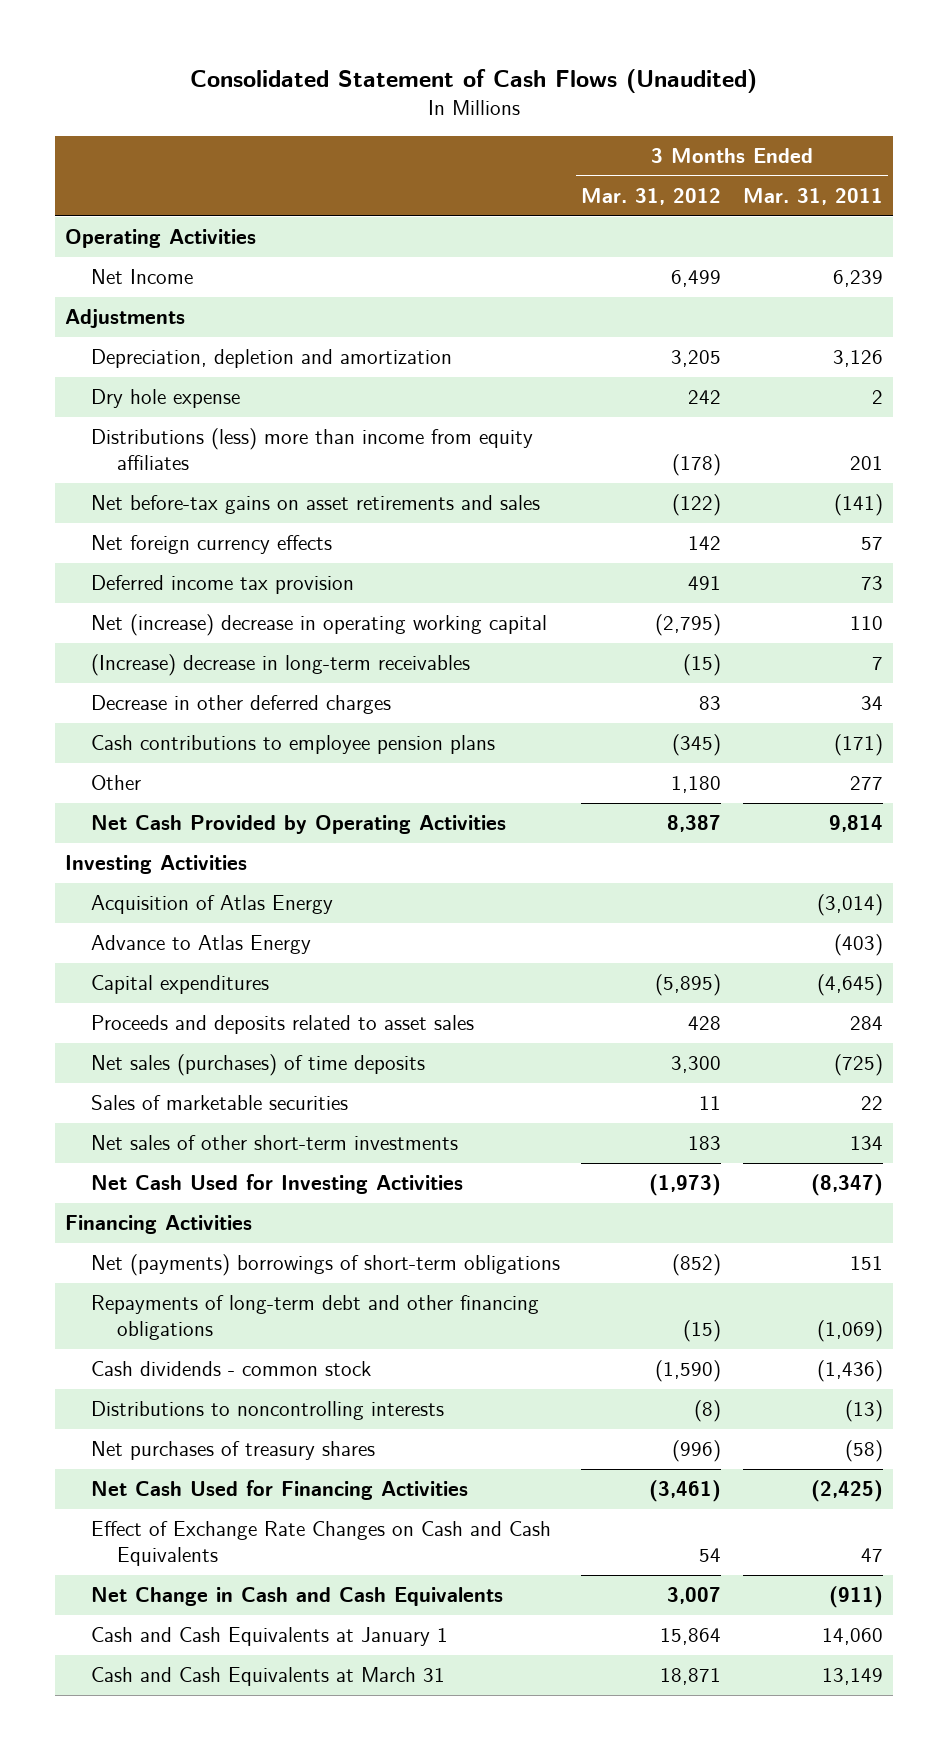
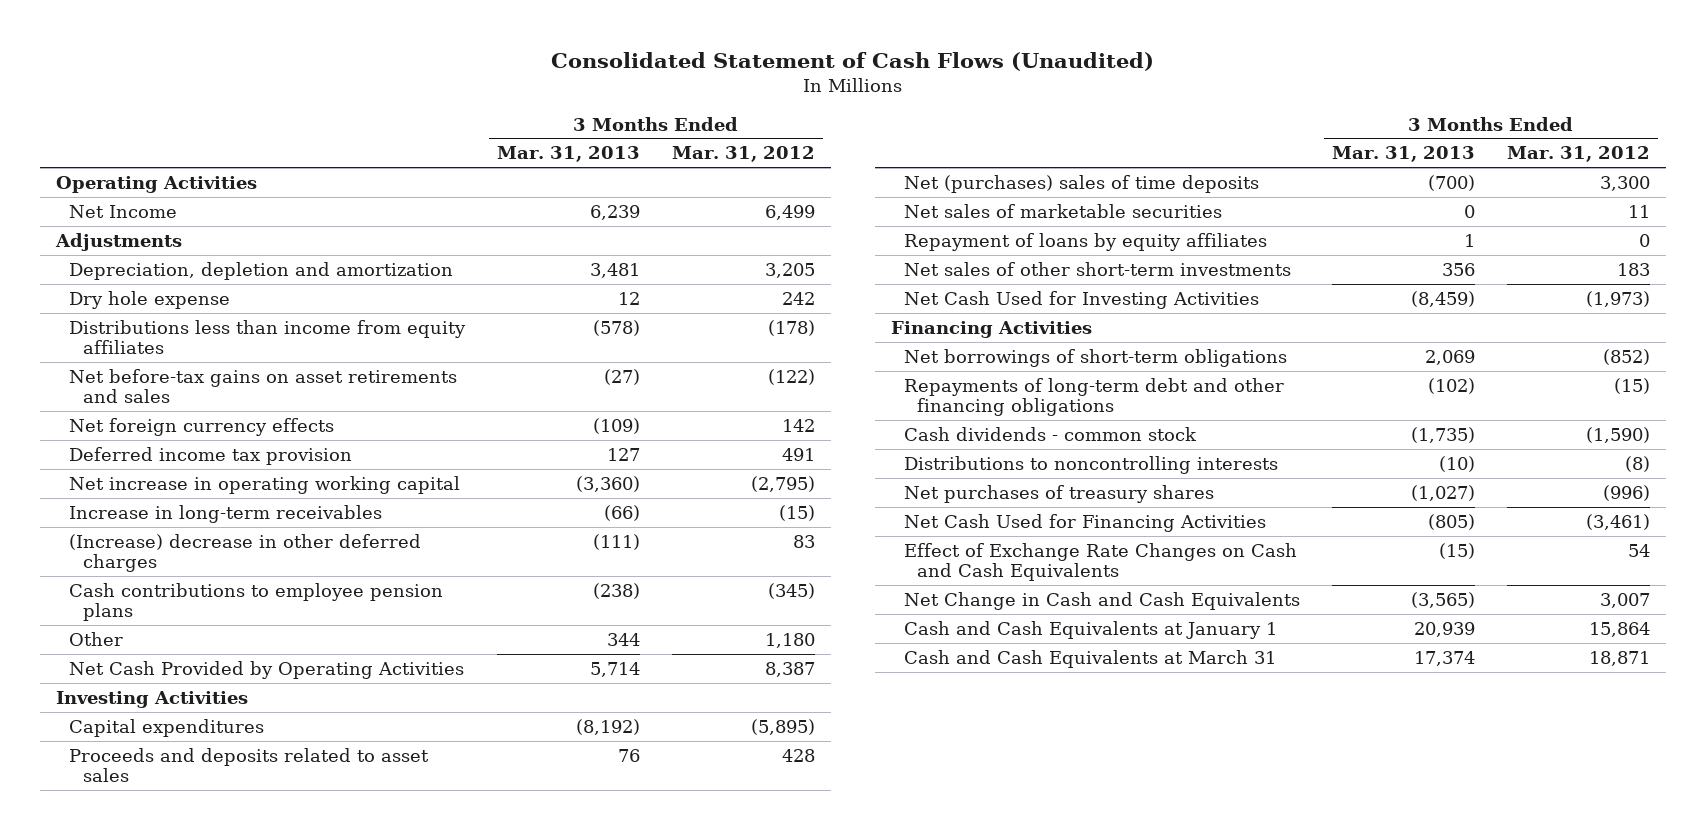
- | 3 Months Ended Mar. 31, 2012 | 3 Months Ended Mar. 31, 2011
+ | 3 Months Ended Mar. 31, 2013 | 3 Months Ended Mar. 31, 2012
- Distributions (less) more than income from equity affiliates | (178) | 201
+ Distributions less than income from equity affiliates | (578) | (178)
- Net (increase) decrease in operating working capital | (2,795) | 110
- (Increase) decrease in long-term receivables | (15) | 7
- Decrease in other deferred charges | 83 | 34
+ Net increase in operating working capital | (3,360) | (2,795)
+ Increase in long-term receivables | (66) | (15)
+ (Increase) decrease in other deferred charges | (111) | 83
- Acquisition of Atlas Energy | | (3,014)
- Advance to Atlas Energy | | (403)
- Net sales (purchases) of time deposits | 3,300 | (725)
- Sales of marketable securities | 11 | 22
+ Net (purchases) sales of time deposits | (700) | 3,300
+ Net sales of marketable securities | 0 | 11
+ Repayment of loans by equity affiliates | 1 | 0
- Net (payments) borrowings of short-term obligations | (852) | 151
+ Net borrowings of short-term obligations | 2,069 | (852)

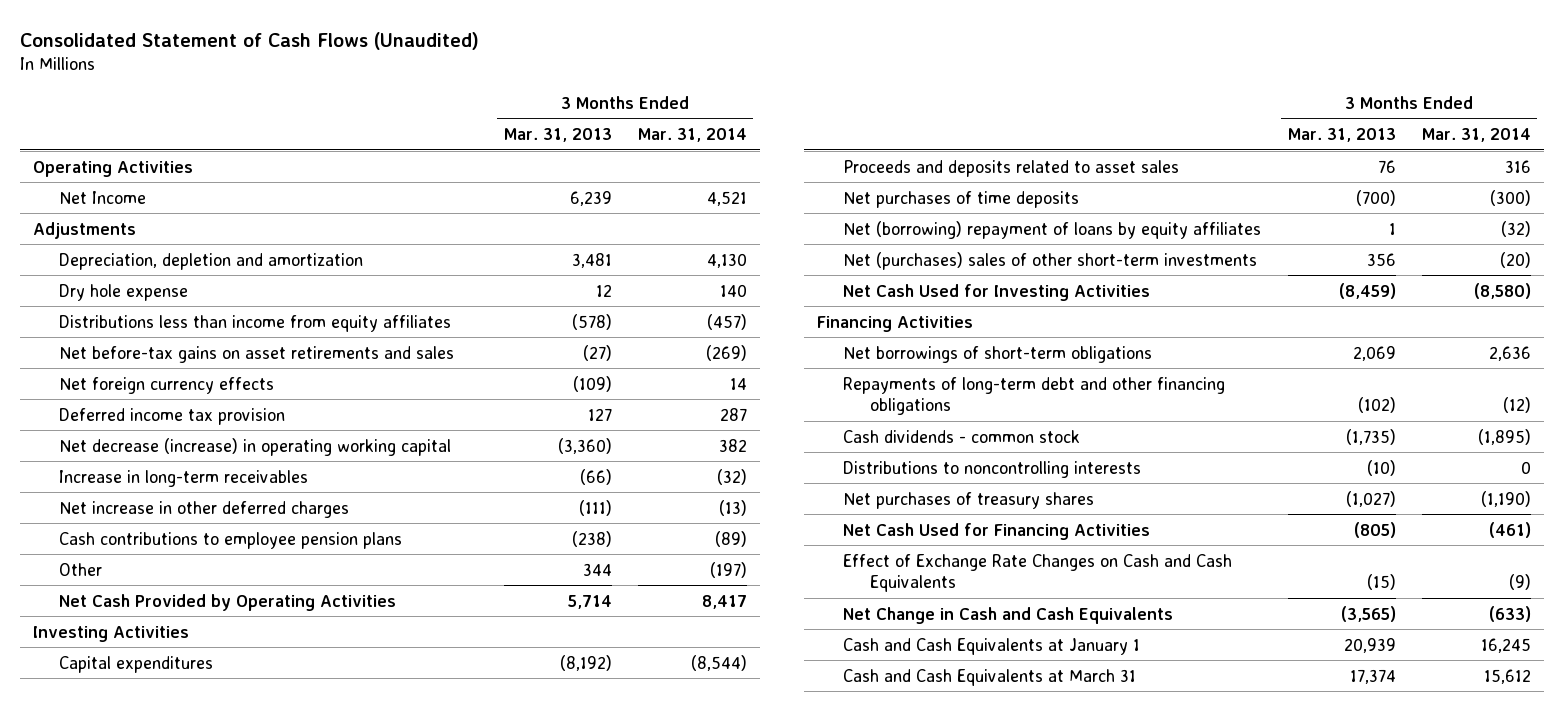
- | 3 Months Ended Mar. 31, 2013 | 3 Months Ended Mar. 31, 2012
+ | 3 Months Ended Mar. 31, 2013 | 3 Months Ended Mar. 31, 2014
- Net increase in operating working capital | (3,360) | (2,795)
+ Net decrease (increase) in operating working capital | (3,360) | 382
- (Increase) decrease in other deferred charges | (111) | 83
+ Net increase in other deferred charges | (111) | (13)
- Net (purchases) sales of time deposits | (700) | 3,300
- Net sales of marketable securities | 0 | 11
- Repayment of loans by equity affiliates | 1 | 0
- Net sales of other short-term investments | 356 | 183
+ Net purchases of time deposits | (700) | (300)
+ Net (borrowing) repayment of loans by equity affiliates | 1 | (32)
+ Net (purchases) sales of other short-term investments | 356 | (20)

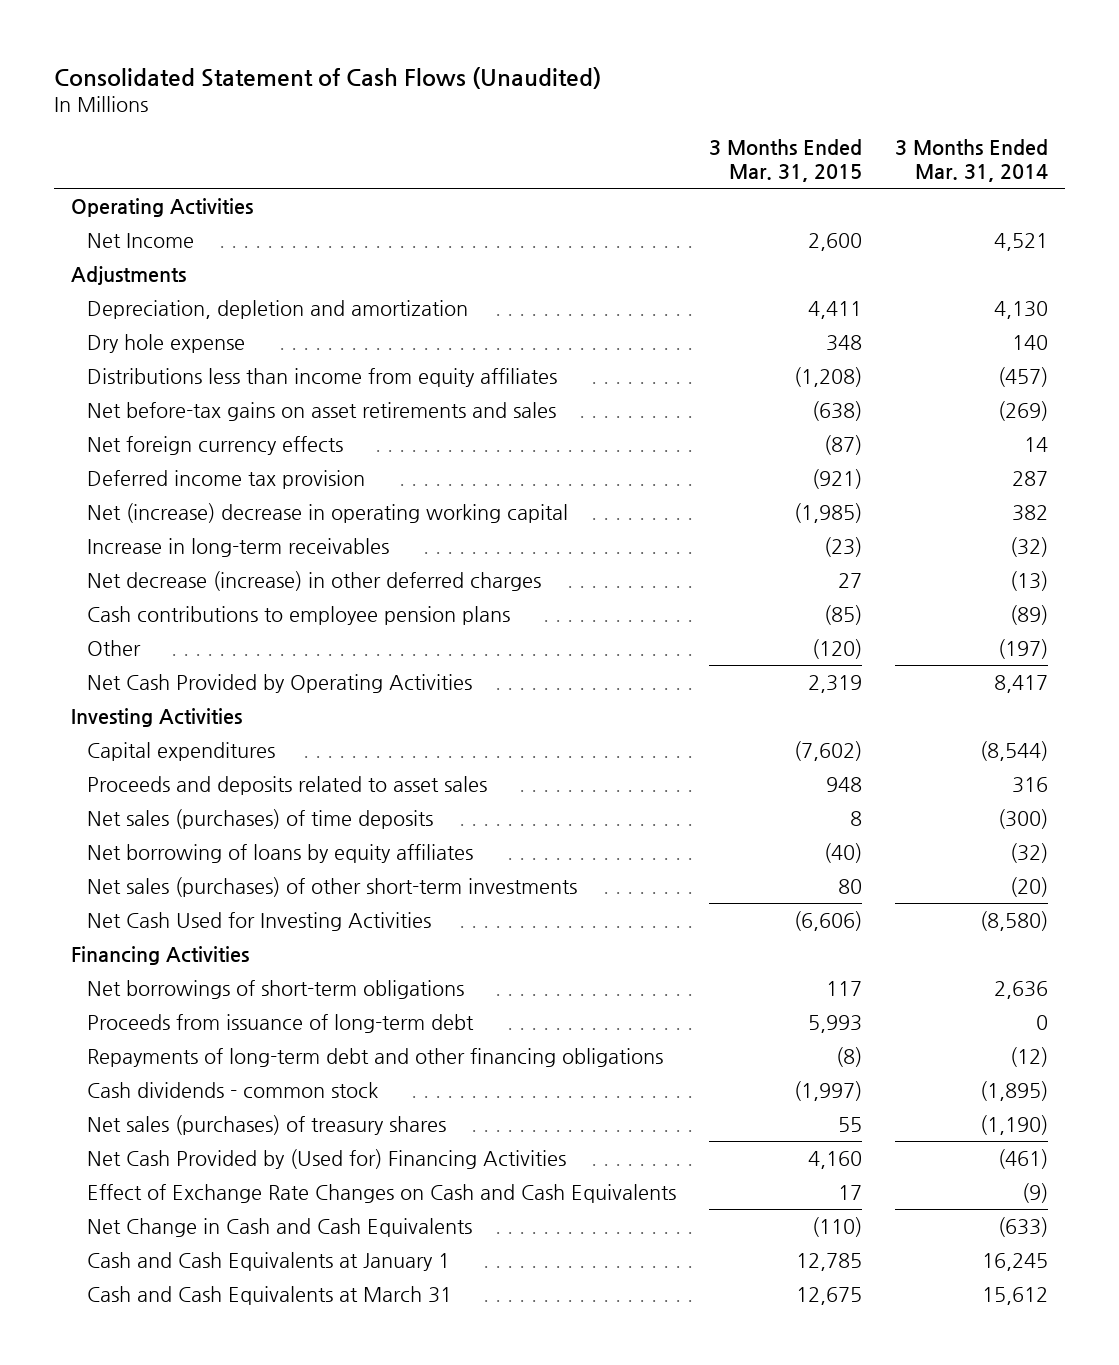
- | 3 Months Ended Mar. 31, 2013 | 3 Months Ended Mar. 31, 2014
+ | 3 Months Ended Mar. 31, 2015 | 3 Months Ended Mar. 31, 2014
- Net decrease (increase) in operating working capital | (3,360) | 382
+ Net (increase) decrease in operating working capital | (1,985) | 382
- Net increase in other deferred charges | (111) | (13)
+ Net decrease (increase) in other deferred charges | 27 | (13)
- Net purchases of time deposits | (700) | (300)
- Net (borrowing) repayment of loans by equity affiliates | 1 | (32)
- Net (purchases) sales of other short-term investments | 356 | (20)
+ Net sales (purchases) of time deposits | 8 | (300)
+ Net borrowing of loans by equity affiliates | (40) | (32)
+ Net sales (purchases) of other short-term investments | 80 | (20)
+ Proceeds from issuance of long-term debt | 5,993 | 0
- Distributions to noncontrolling interests | (10) | 0
- Net purchases of treasury shares | (1,027) | (1,190)
- Net Cash Used for Financing Activities | (805) | (461)
+ Net sales (purchases) of treasury shares | 55 | (1,190)
+ Net Cash Provided by (Used for) Financing Activities | 4,160 | (461)

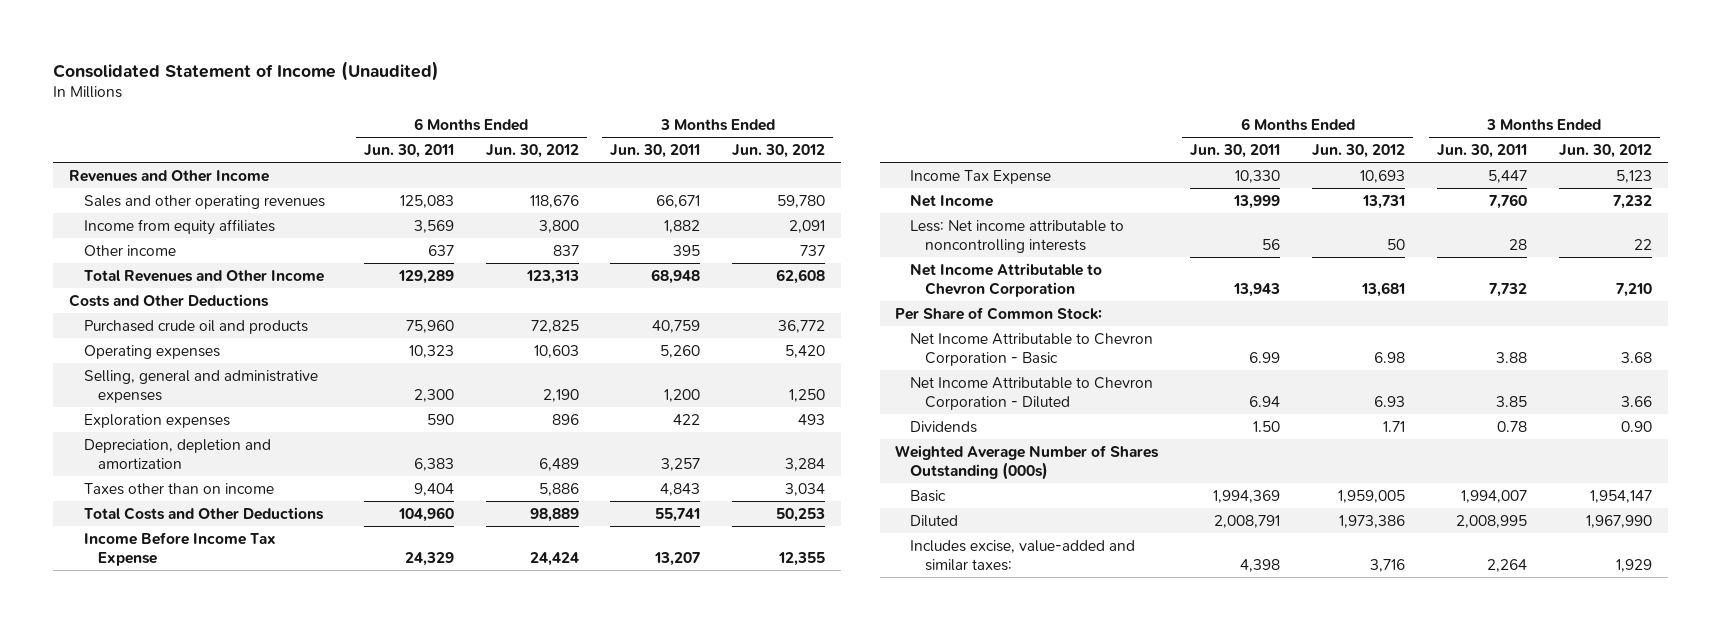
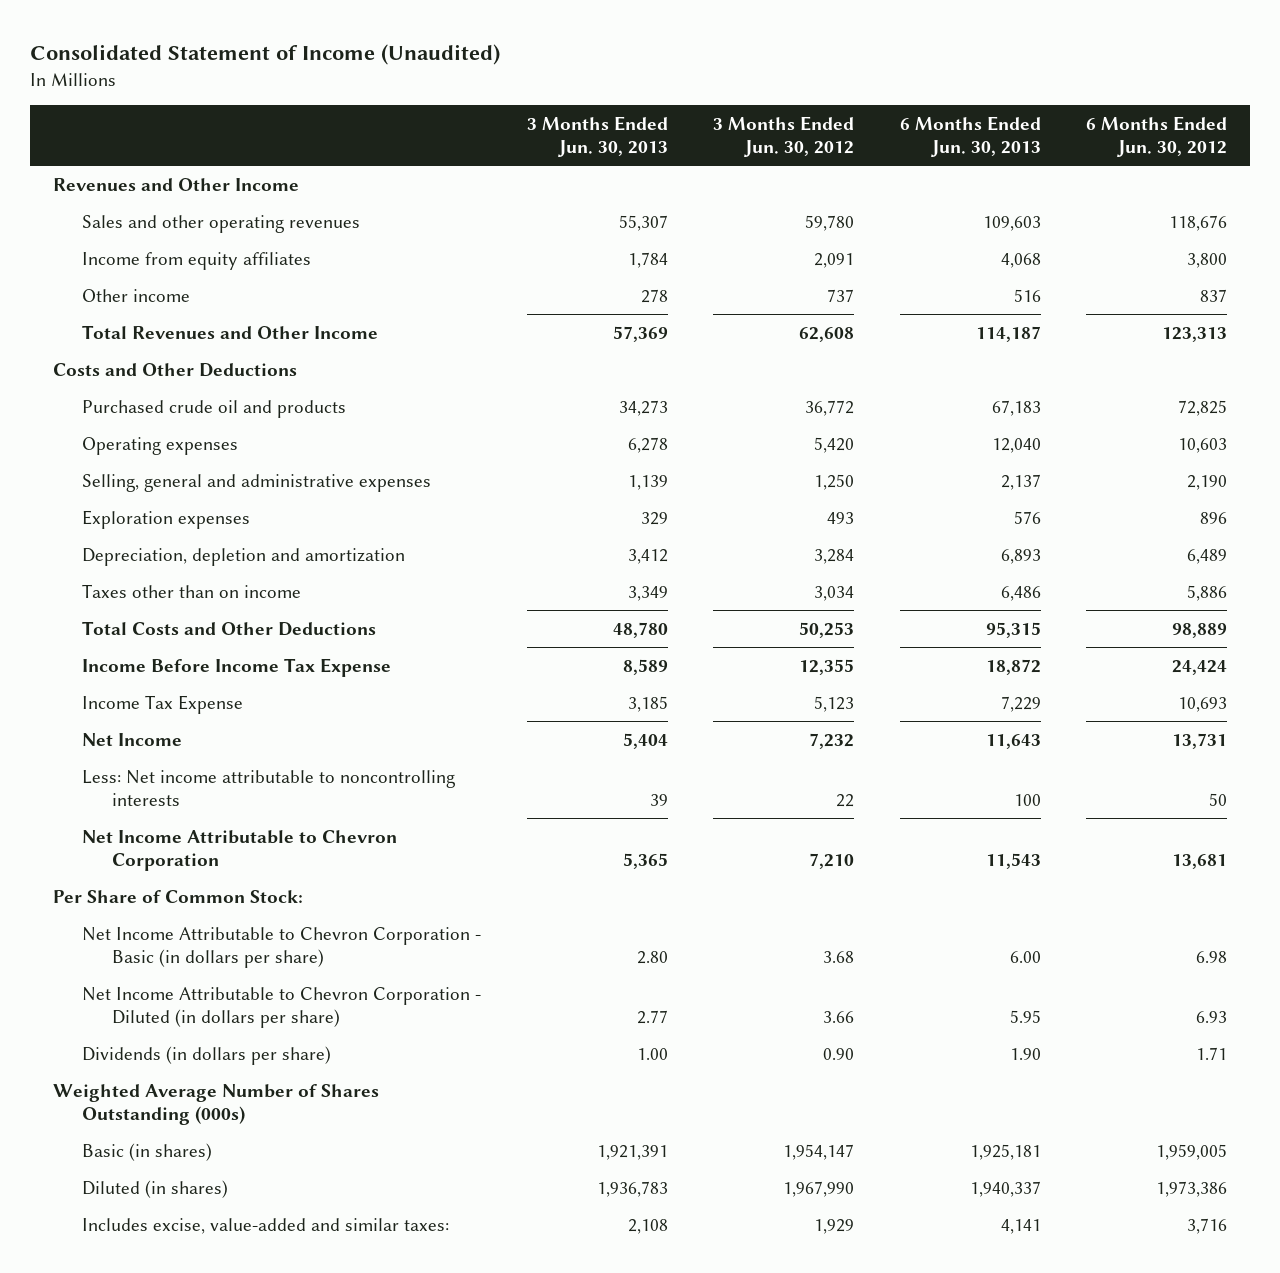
- | 6 Months Ended Jun. 30, 2011 | 6 Months Ended Jun. 30, 2012 | 3 Months Ended Jun. 30, 2011 | 3 Months Ended Jun. 30, 2012
+ | 3 Months Ended Jun. 30, 2013 | 3 Months Ended Jun. 30, 2012 | 6 Months Ended Jun. 30, 2013 | 6 Months Ended Jun. 30, 2012
- Net Income Attributable to Chevron Corporation - Basic | 6.99 | 6.98 | 3.88 | 3.68
- Net Income Attributable to Chevron Corporation - Diluted | 6.94 | 6.93 | 3.85 | 3.66
- Dividends | 1.50 | 1.71 | 0.78 | 0.90
+ Net Income Attributable to Chevron Corporation - Basic (in dollars per share) | 2.80 | 3.68 | 6.00 | 6.98
+ Net Income Attributable to Chevron Corporation - Diluted (in dollars per share) | 2.77 | 3.66 | 5.95 | 6.93
+ Dividends (in dollars per share) | 1.00 | 0.90 | 1.90 | 1.71
- Basic | 1,994,369 | 1,959,005 | 1,994,007 | 1,954,147
- Diluted | 2,008,791 | 1,973,386 | 2,008,995 | 1,967,990
+ Basic (in shares) | 1,921,391 | 1,954,147 | 1,925,181 | 1,959,005
+ Diluted (in shares) | 1,936,783 | 1,967,990 | 1,940,337 | 1,973,386

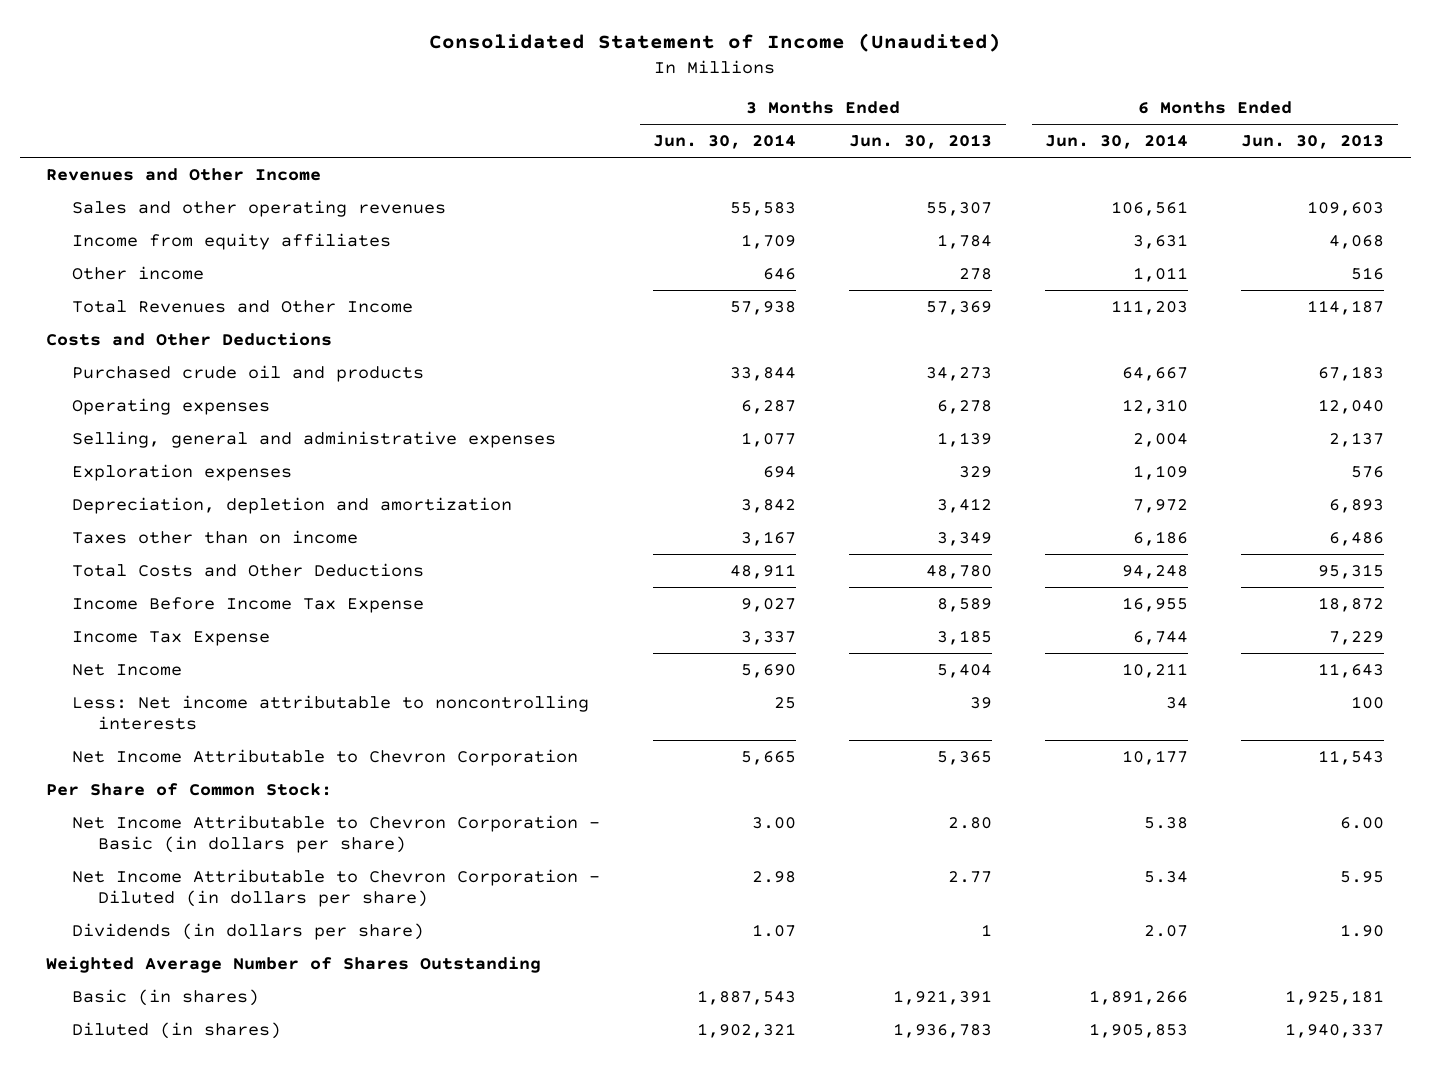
- | 3 Months Ended Jun. 30, 2013 | 3 Months Ended Jun. 30, 2012 | 6 Months Ended Jun. 30, 2013 | 6 Months Ended Jun. 30, 2012
+ | 3 Months Ended Jun. 30, 2014 | 3 Months Ended Jun. 30, 2013 | 6 Months Ended Jun. 30, 2014 | 6 Months Ended Jun. 30, 2013
- Dividends (in dollars per share) | 1.00 | 0.90 | 1.90 | 1.71
- Weighted Average Number of Shares Outstanding (000s)
+ Dividends (in dollars per share) | 1.07 | 1 | 2.07 | 1.90
+ Weighted Average Number of Shares Outstanding
- Includes excise, value-added and similar taxes: | 2,108 | 1,929 | 4,141 | 3,716

